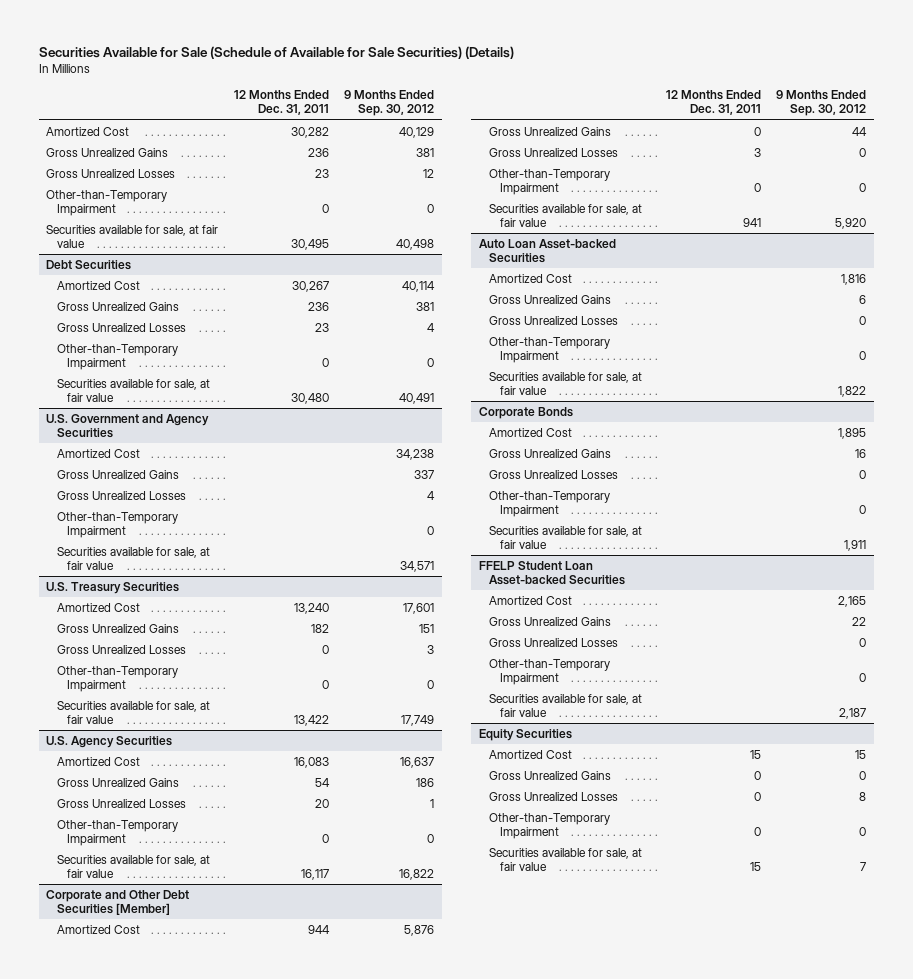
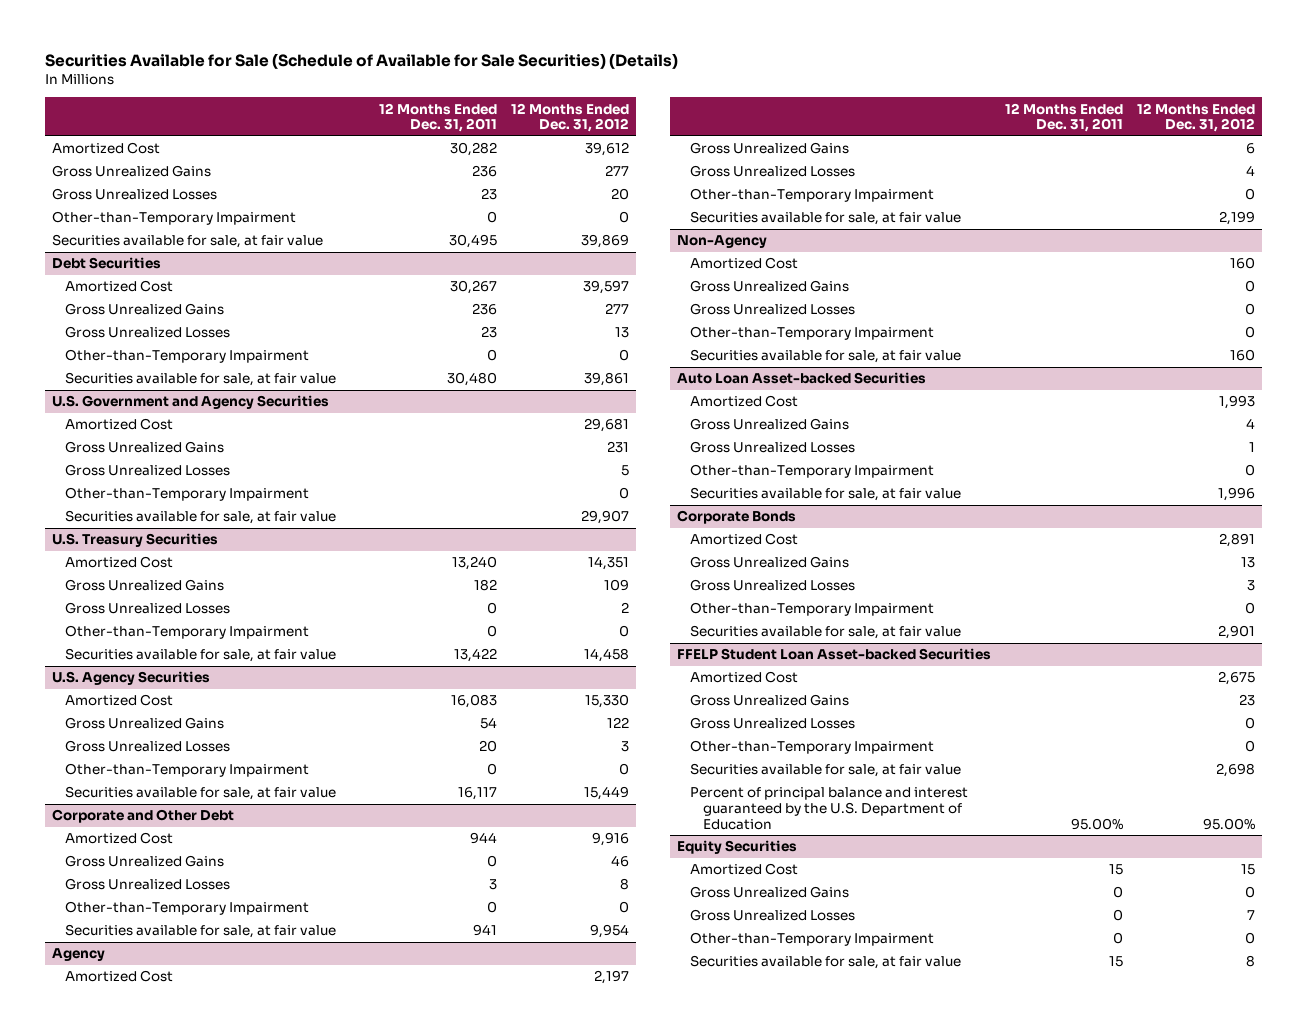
- | 12 Months Ended Dec. 31, 2011 | 9 Months Ended Sep. 30, 2012
+ | 12 Months Ended Dec. 31, 2011 | 12 Months Ended Dec. 31, 2012
- Corporate and Other Debt Securities [Member]
+ Corporate and Other Debt
+ Agency
+ Amortized Cost | | 2,197
+ Gross Unrealized Gains | | 6
+ Gross Unrealized Losses | | 4
+ Other-than-Temporary Impairment | | 0
+ Securities available for sale, at fair value | | 2,199
+ Non-Agency
+ Amortized Cost | | 160
+ Gross Unrealized Gains | | 0
+ Gross Unrealized Losses | | 0
+ Other-than-Temporary Impairment | | 0
+ Securities available for sale, at fair value | | 160
@ FFELP Student Loan Asset-backed Securities
+ Percent of principal balance and interest guaranteed by the U.S. Department of Education | 95.00% | 95.00%

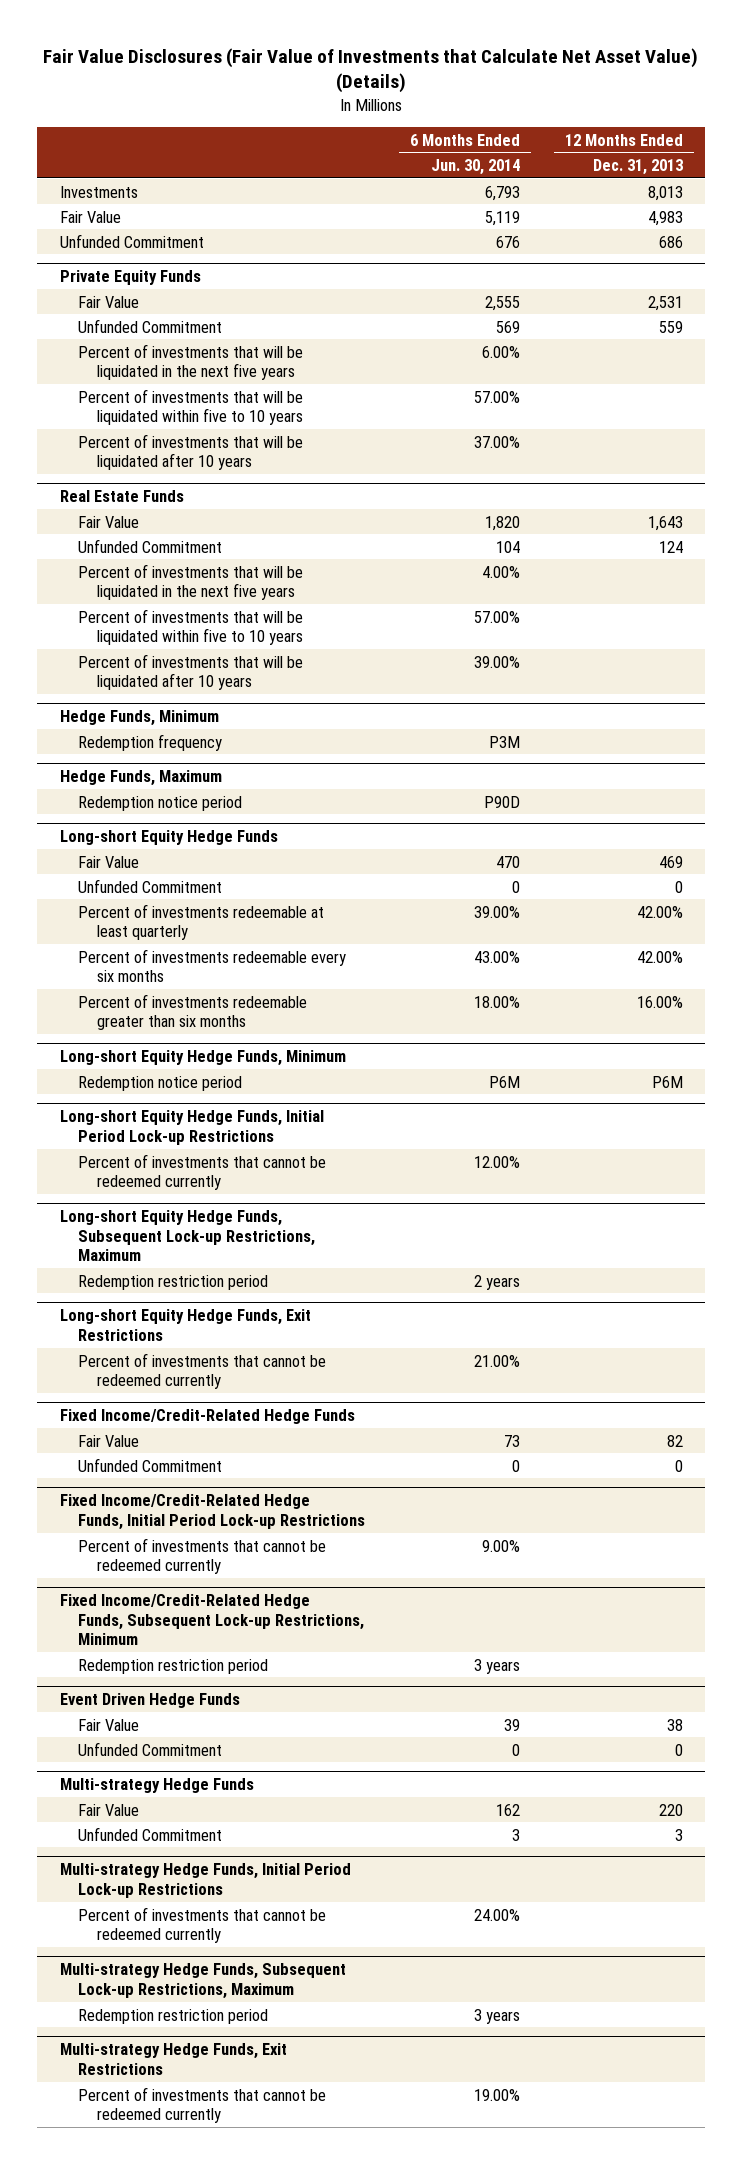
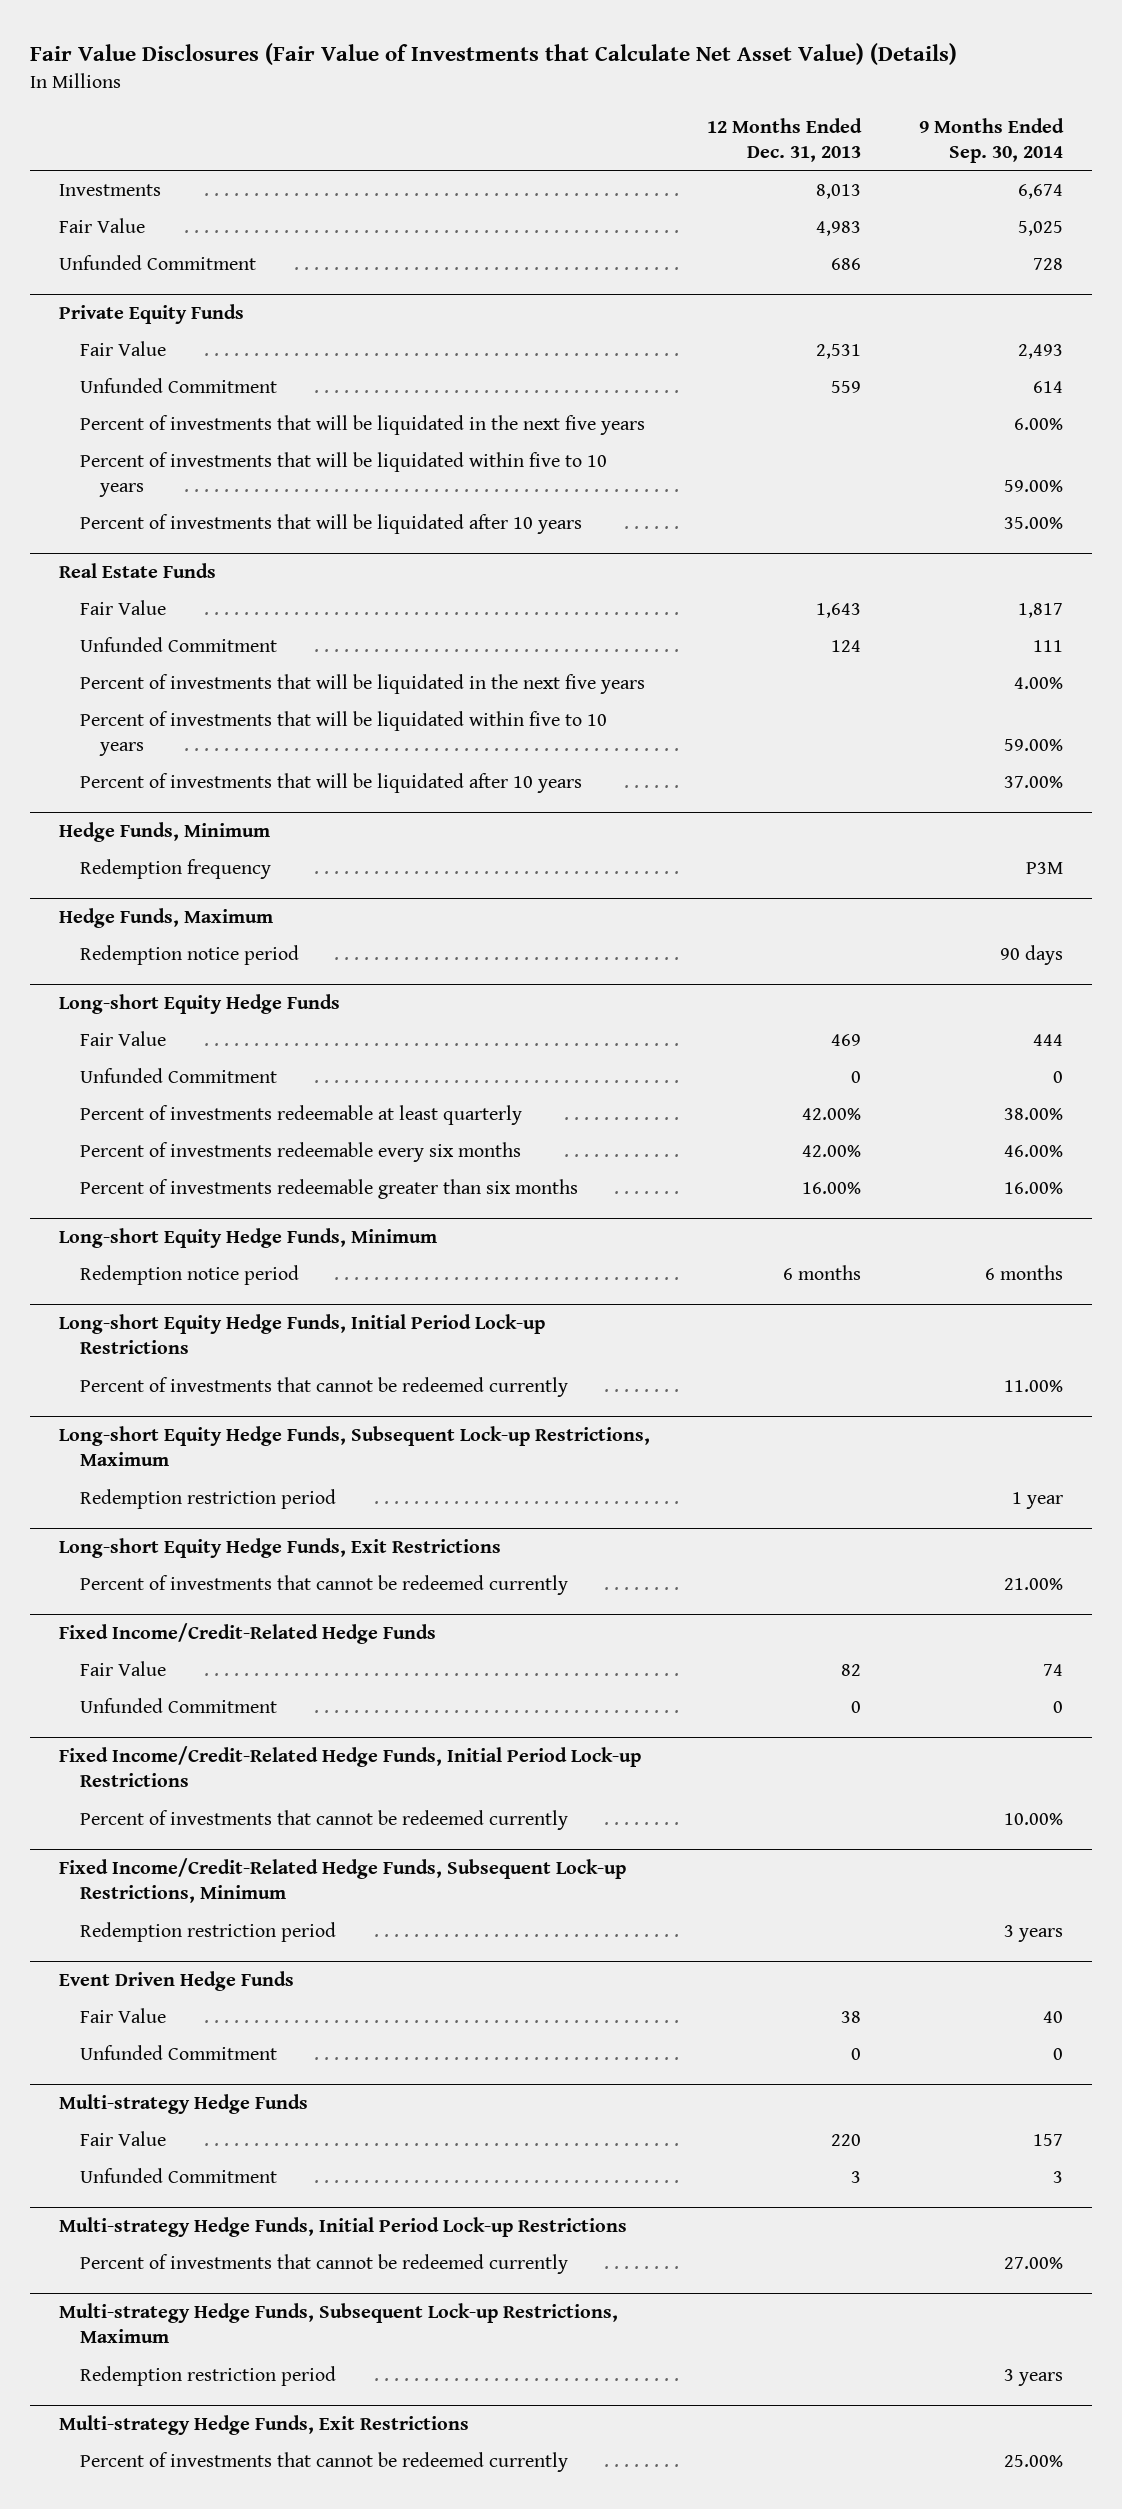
- | 6 Months Ended Jun. 30, 2014 | 12 Months Ended Dec. 31, 2013
+ | 12 Months Ended Dec. 31, 2013 | 9 Months Ended Sep. 30, 2014
@ Long-short Equity Hedge Funds, Minimum
- Redemption notice period | P6M | P6M
+ Redemption notice period | 6 months | 6 months

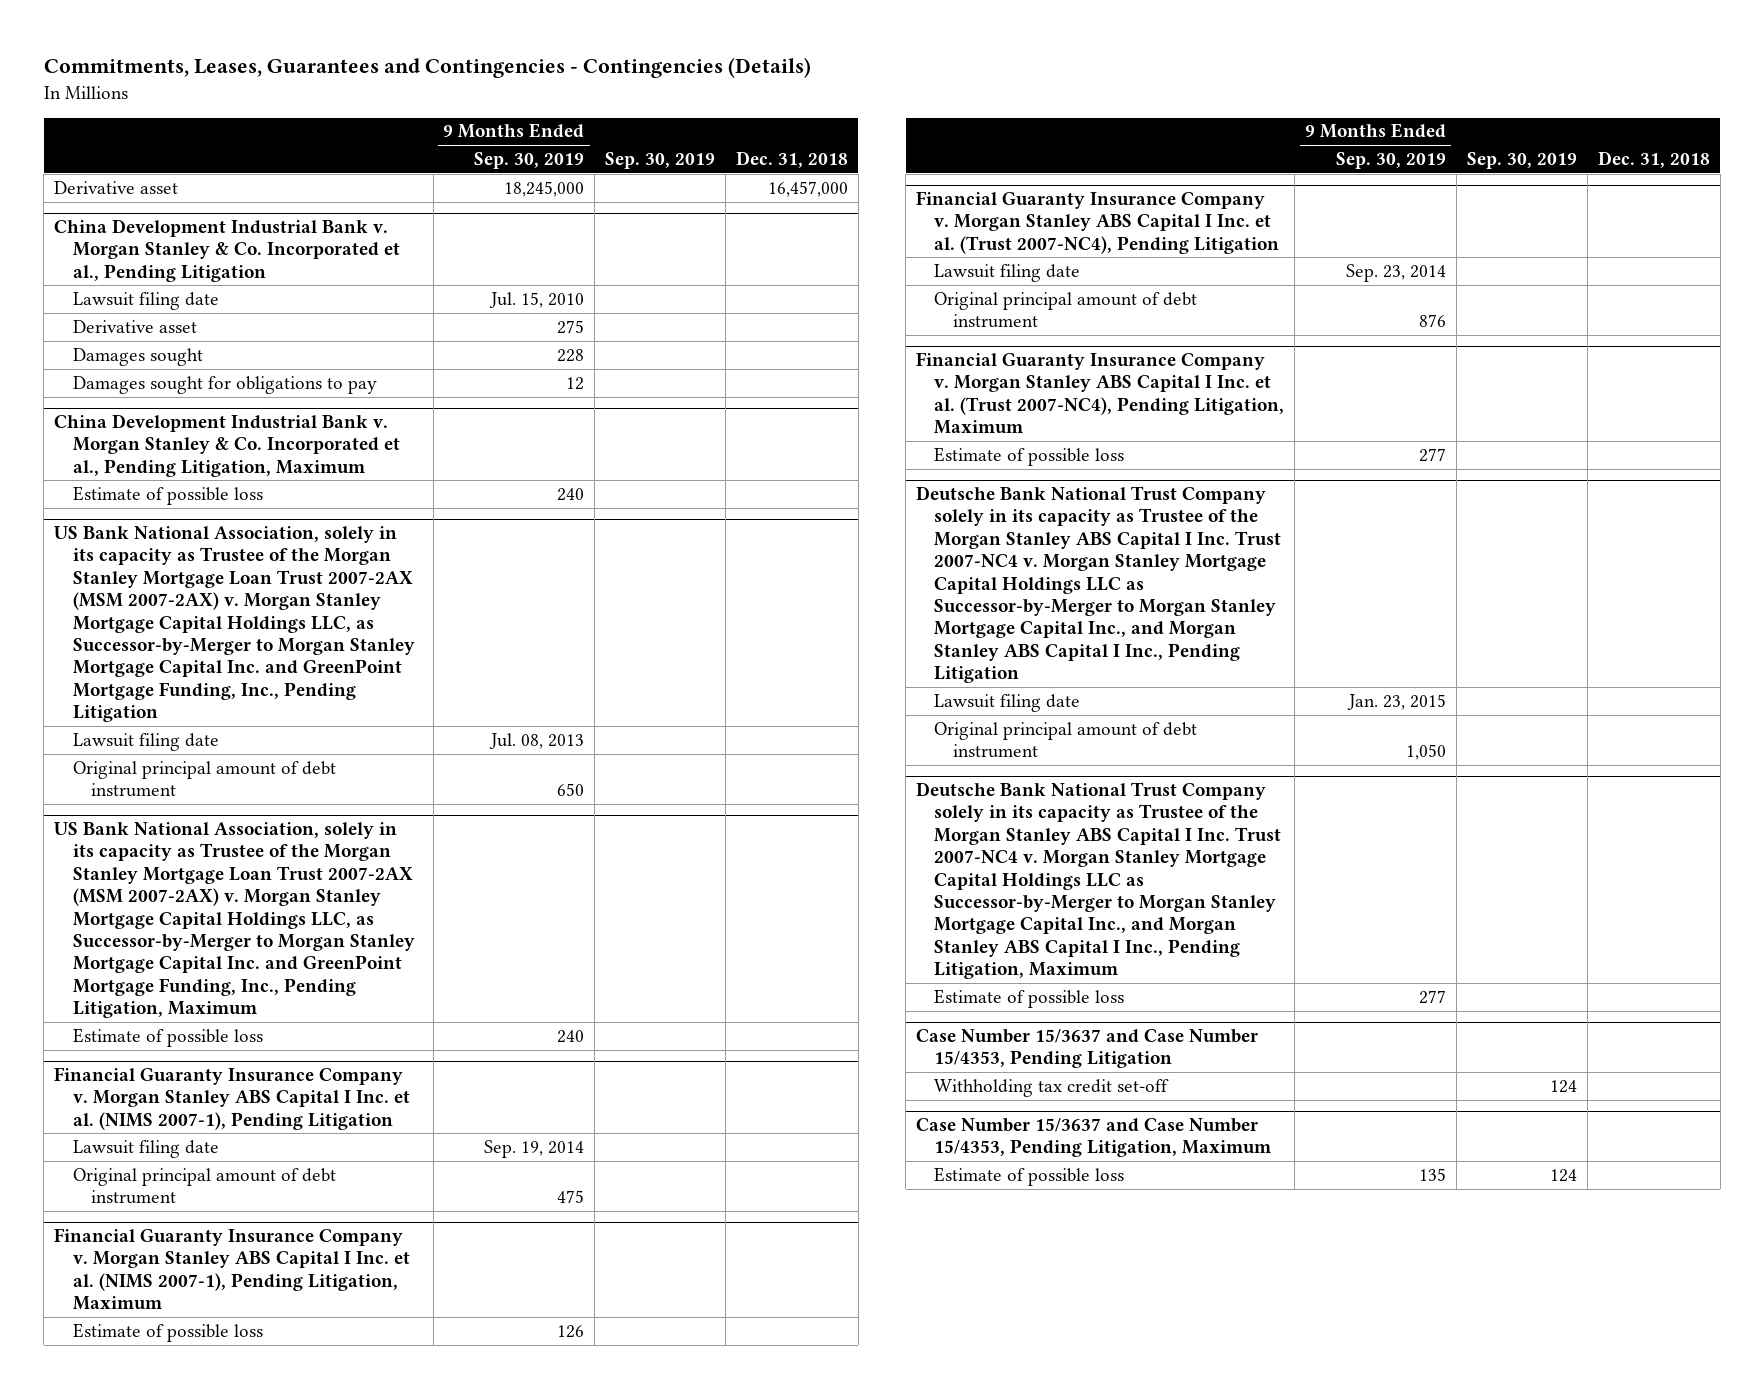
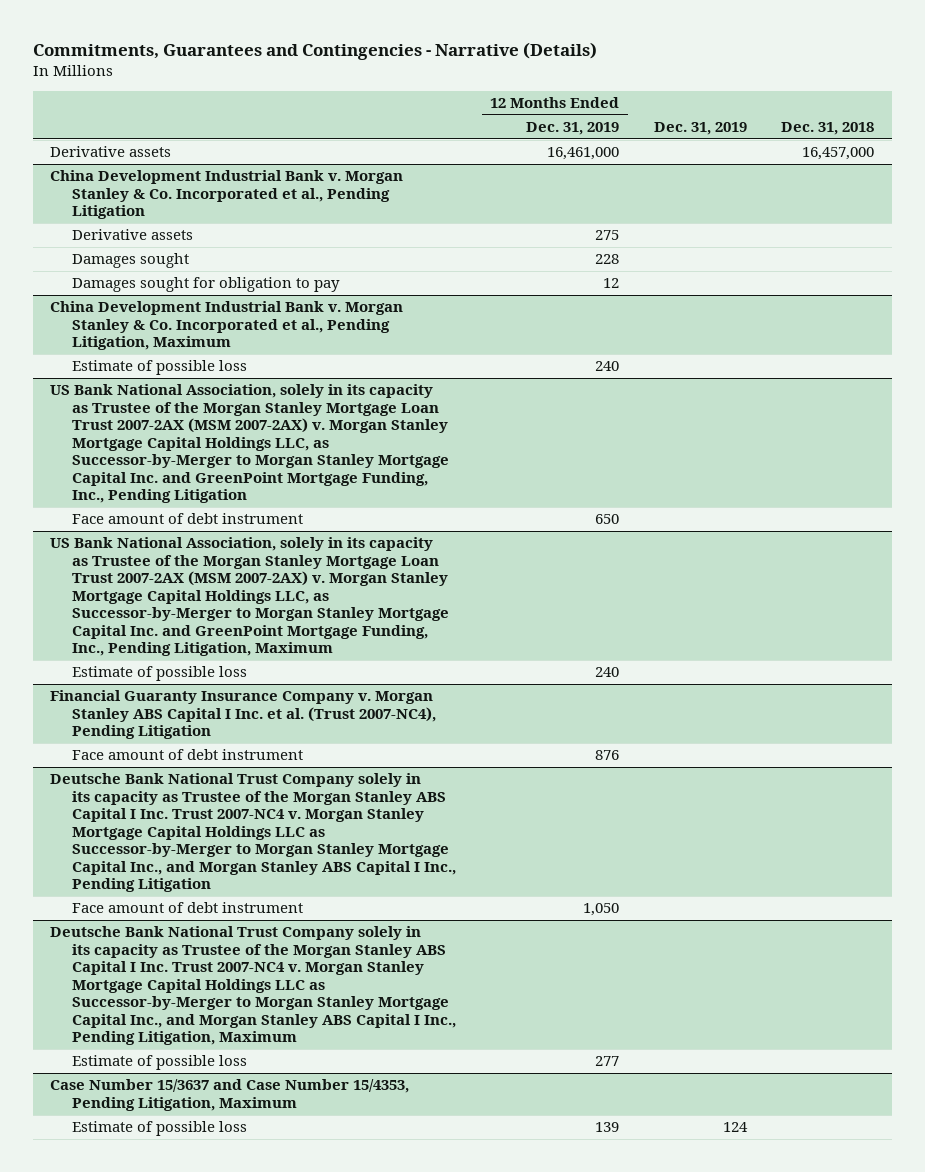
- Commitments, Leases, Guarantees and Contingencies - Contingencies (Details)
+ Commitments, Guarantees and Contingencies - Narrative (Details)
- | 9 Months Ended Sep. 30, 2019 | Sep. 30, 2019 | Dec. 31, 2018
+ | 12 Months Ended Dec. 31, 2019 | Dec. 31, 2019 | Dec. 31, 2018
- Derivative asset | 18,245,000 | | 16,457,000
+ Derivative assets | 16,461,000 | | 16,457,000
@ China Development Industrial Bank v. Morgan Stanley & Co. Incorporated et al., Pending Litigation
- Lawsuit filing date | Jul. 15, 2010 | |
- Derivative asset | 275 | |
+ Derivative assets | 275 | |
- Damages sought for obligations to pay | 12 | |
+ Damages sought for obligation to pay | 12 | |
@ US Bank National Association, solely in its capacity as Trustee of the Morgan Stanley Mortgage Loan Trust 2007-2AX (MSM 2007-2AX) v. Morgan Stanley Mortgage Capital Holdings LLC, as Successor-by-Merger to Morgan Stanley Mortgage Capital Inc. and GreenPoint Mortgage Funding, Inc., Pending Litigation
- Lawsuit filing date | Jul. 08, 2013 | |
- Original principal amount of debt instrument | 650 | |
+ Face amount of debt instrument | 650 | |
- Financial Guaranty Insurance Company v. Morgan Stanley ABS Capital I Inc. et al. (NIMS 2007-1), Pending Litigation
- Lawsuit filing date | Sep. 19, 2014 | |
- Original principal amount of debt instrument | 475 | |
- Financial Guaranty Insurance Company v. Morgan Stanley ABS Capital I Inc. et al. (NIMS 2007-1), Pending Litigation, Maximum
- Estimate of possible loss | 126 | |
@ Financial Guaranty Insurance Company v. Morgan Stanley ABS Capital I Inc. et al. (Trust 2007-NC4), Pending Litigation
- Lawsuit filing date | Sep. 23, 2014 | |
- Original principal amount of debt instrument | 876 | |
- Financial Guaranty Insurance Company v. Morgan Stanley ABS Capital I Inc. et al. (Trust 2007-NC4), Pending Litigation, Maximum
- Estimate of possible loss | 277 | |
@ Financial Guaranty Insurance Company v. Morgan Stanley ABS Capital I Inc. et al. (Trust 2007-NC4), Pending Litigation
+ Face amount of debt instrument | 876 | |
@ Deutsche Bank National Trust Company solely in its capacity as Trustee of the Morgan Stanley ABS Capital I Inc. Trust 2007-NC4 v. Morgan Stanley Mortgage Capital Holdings LLC as Successor-by-Merger to Morgan Stanley Mortgage Capital Inc., and Morgan Stanley ABS Capital I Inc., Pending Litigation
- Lawsuit filing date | Jan. 23, 2015 | |
- Original principal amount of debt instrument | 1,050 | |
+ Face amount of debt instrument | 1,050 | |
- Case Number 15/3637 and Case Number 15/4353, Pending Litigation
- Withholding tax credit set-off | | 124 |

